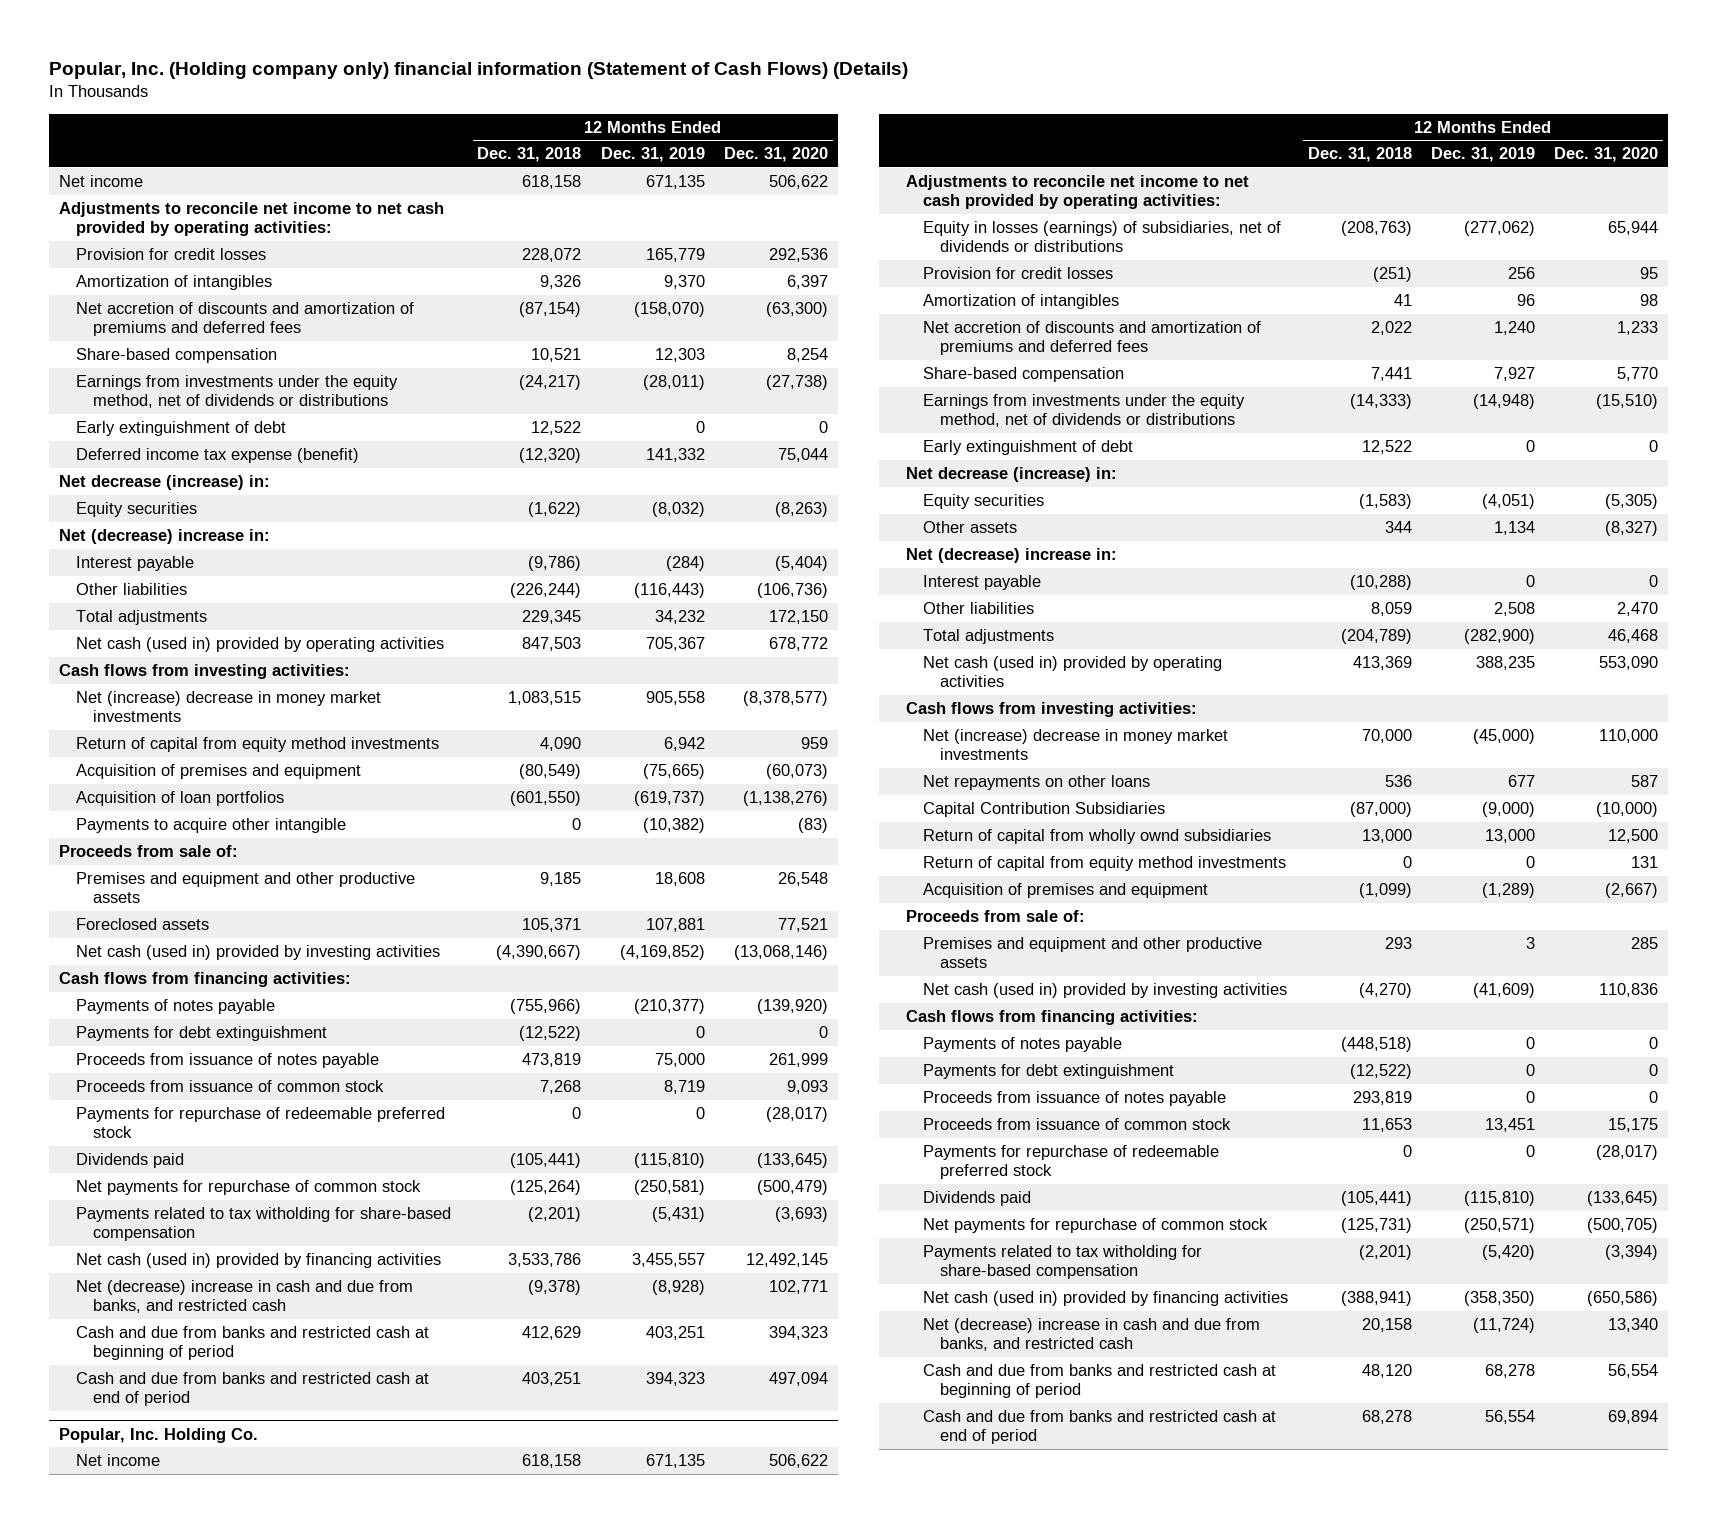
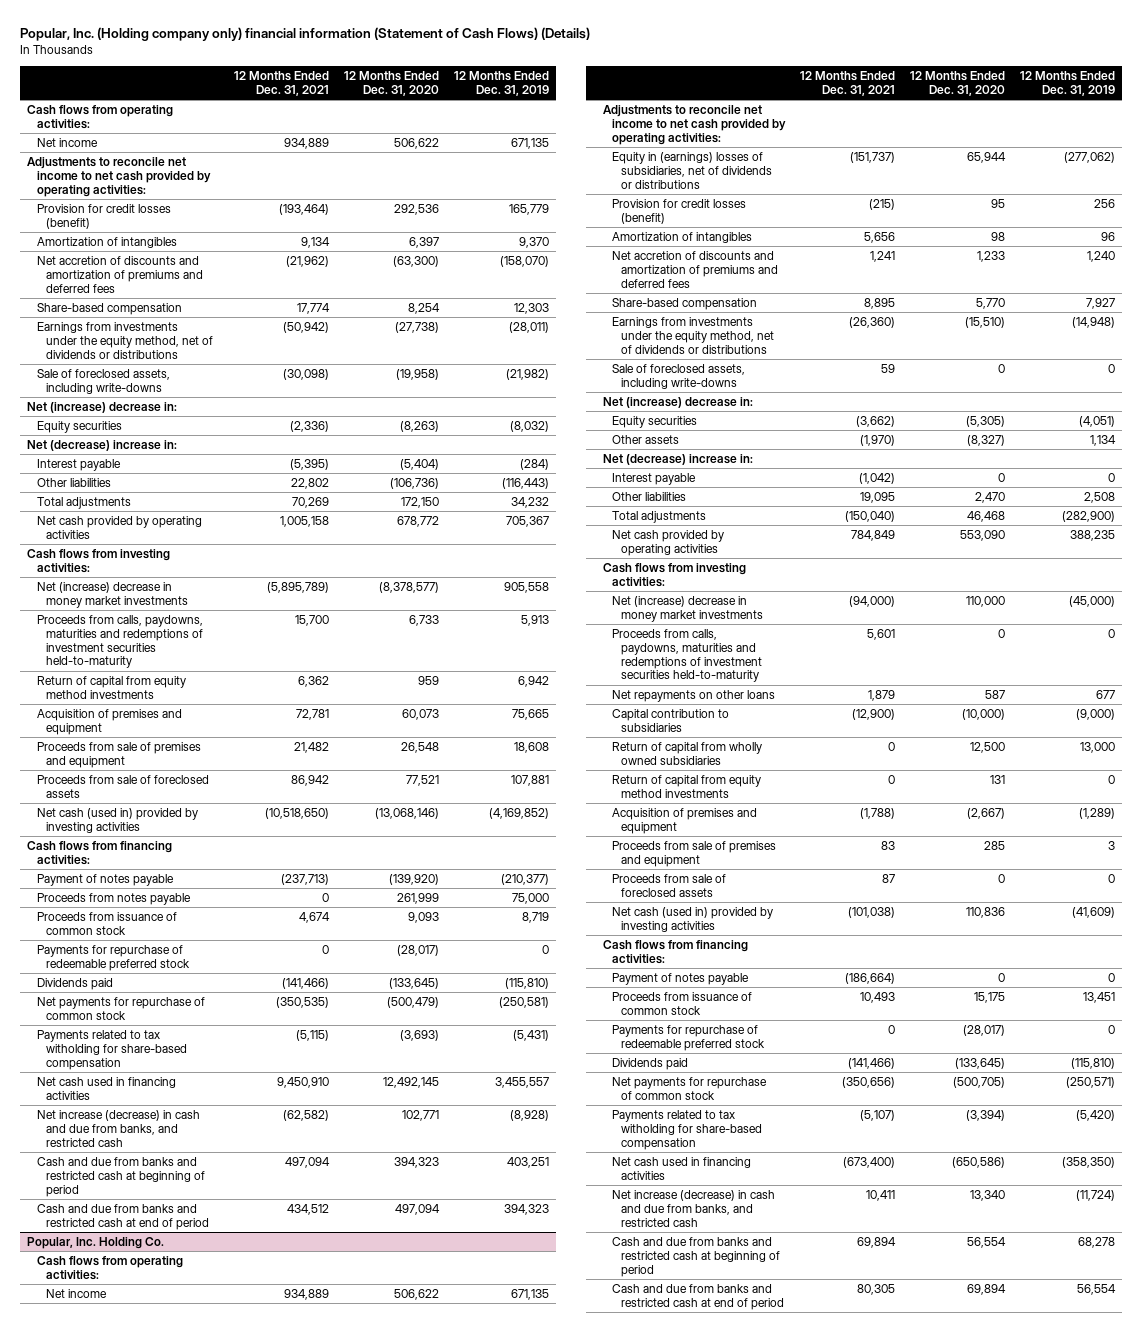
- | 12 Months Ended Dec. 31, 2018 | 12 Months Ended Dec. 31, 2019 | 12 Months Ended Dec. 31, 2020
+ | 12 Months Ended Dec. 31, 2021 | 12 Months Ended Dec. 31, 2020 | 12 Months Ended Dec. 31, 2019
+ Cash flows from operating activities:
- Provision for credit losses | 228,072 | 165,779 | 292,536
+ Provision for credit losses (benefit) | (193,464) | 292,536 | 165,779
- Early extinguishment of debt | 12,522 | 0 | 0
- Deferred income tax expense (benefit) | (12,320) | 141,332 | 75,044
- Net decrease (increase) in:
+ Sale of foreclosed assets, including write-downs | (30,098) | (19,958) | (21,982)
+ Net (increase) decrease in:
- Net cash (used in) provided by operating activities | 847,503 | 705,367 | 678,772
+ Net cash provided by operating activities | 1,005,158 | 678,772 | 705,367
+ Proceeds from calls, paydowns, maturities and redemptions of investment securities held-to-maturity | 15,700 | 6,733 | 5,913
- Acquisition of premises and equipment | (80,549) | (75,665) | (60,073)
- Acquisition of loan portfolios | (601,550) | (619,737) | (1,138,276)
- Payments to acquire other intangible | 0 | (10,382) | (83)
- Proceeds from sale of:
- Premises and equipment and other productive assets | 9,185 | 18,608 | 26,548
- Foreclosed assets | 105,371 | 107,881 | 77,521
+ Acquisition of premises and equipment | 72,781 | 60,073 | 75,665
+ Proceeds from sale of premises and equipment | 21,482 | 26,548 | 18,608
+ Proceeds from sale of foreclosed assets | 86,942 | 77,521 | 107,881
- Payments of notes payable | (755,966) | (210,377) | (139,920)
- Payments for debt extinguishment | (12,522) | 0 | 0
- Proceeds from issuance of notes payable | 473,819 | 75,000 | 261,999
+ Payment of notes payable | (237,713) | (139,920) | (210,377)
+ Proceeds from notes payable | 0 | 261,999 | 75,000
- Net cash (used in) provided by financing activities | 3,533,786 | 3,455,557 | 12,492,145
- Net (decrease) increase in cash and due from banks, and restricted cash | (9,378) | (8,928) | 102,771
+ Net cash used in financing activities | 9,450,910 | 12,492,145 | 3,455,557
+ Net increase (decrease) in cash and due from banks, and restricted cash | (62,582) | 102,771 | (8,928)
@ Popular, Inc. Holding Co.
+ Cash flows from operating activities:
- Equity in losses (earnings) of subsidiaries, net of dividends or distributions | (208,763) | (277,062) | 65,944
- Provision for credit losses | (251) | 256 | 95
+ Equity in (earnings) losses of subsidiaries, net of dividends or distributions | (151,737) | 65,944 | (277,062)
+ Provision for credit losses (benefit) | (215) | 95 | 256
- Early extinguishment of debt | 12,522 | 0 | 0
- Net decrease (increase) in:
+ Sale of foreclosed assets, including write-downs | 59 | 0 | 0
+ Net (increase) decrease in:
- Net cash (used in) provided by operating activities | 413,369 | 388,235 | 553,090
+ Net cash provided by operating activities | 784,849 | 553,090 | 388,235
+ Proceeds from calls, paydowns, maturities and redemptions of investment securities held-to-maturity | 5,601 | 0 | 0
- Capital Contribution Subsidiaries | (87,000) | (9,000) | (10,000)
- Return of capital from wholly ownd subsidiaries | 13,000 | 13,000 | 12,500
+ Capital contribution to subsidiaries | (12,900) | (10,000) | (9,000)
+ Return of capital from wholly owned subsidiaries | 0 | 12,500 | 13,000
- Proceeds from sale of:
- Premises and equipment and other productive assets | 293 | 3 | 285
+ Proceeds from sale of premises and equipment | 83 | 285 | 3
+ Proceeds from sale of foreclosed assets | 87 | 0 | 0
- Payments of notes payable | (448,518) | 0 | 0
- Payments for debt extinguishment | (12,522) | 0 | 0
- Proceeds from issuance of notes payable | 293,819 | 0 | 0
+ Payment of notes payable | (186,664) | 0 | 0
- Net cash (used in) provided by financing activities | (388,941) | (358,350) | (650,586)
- Net (decrease) increase in cash and due from banks, and restricted cash | 20,158 | (11,724) | 13,340
+ Net cash used in financing activities | (673,400) | (650,586) | (358,350)
+ Net increase (decrease) in cash and due from banks, and restricted cash | 10,411 | 13,340 | (11,724)

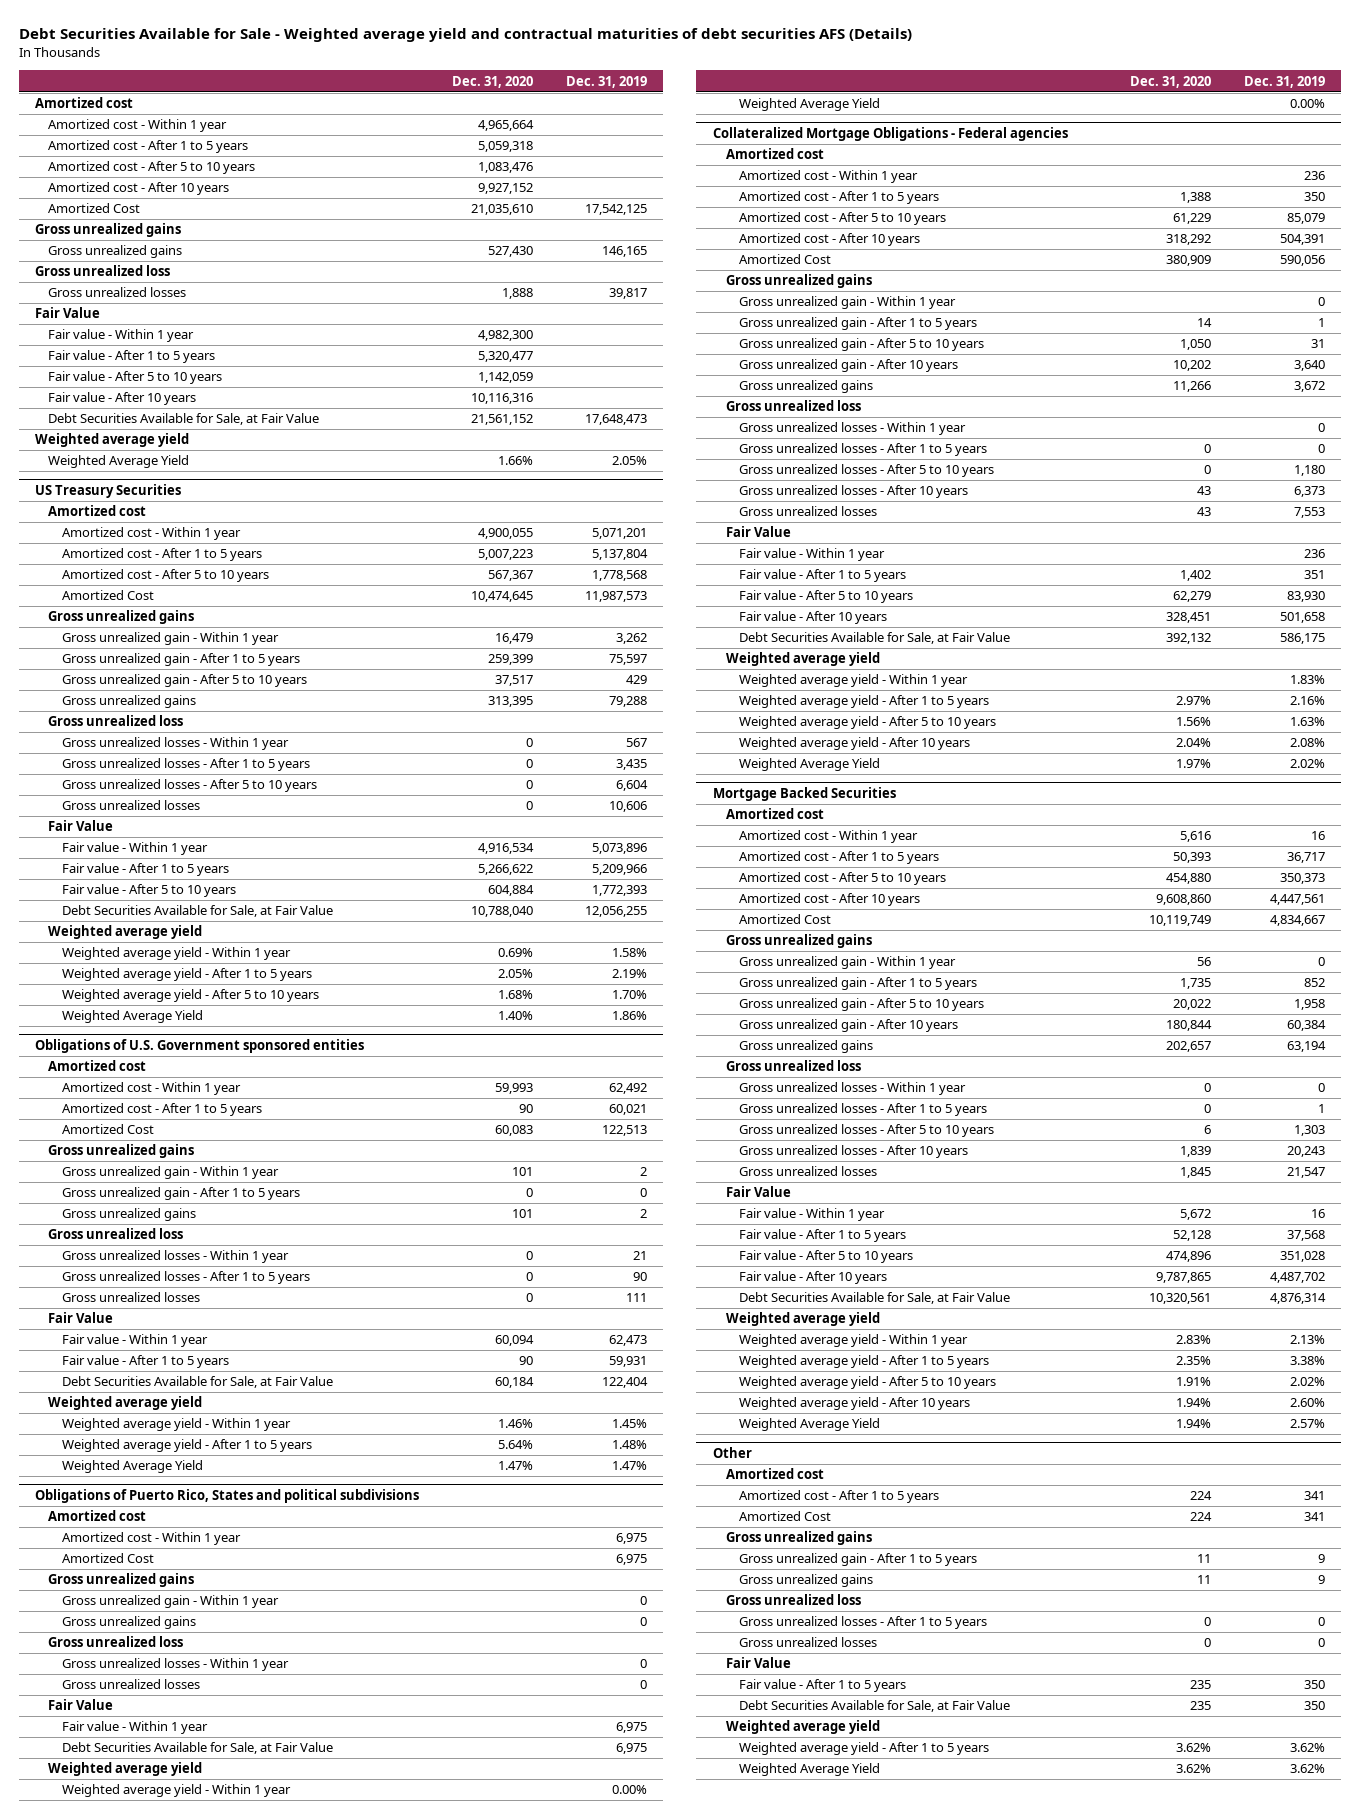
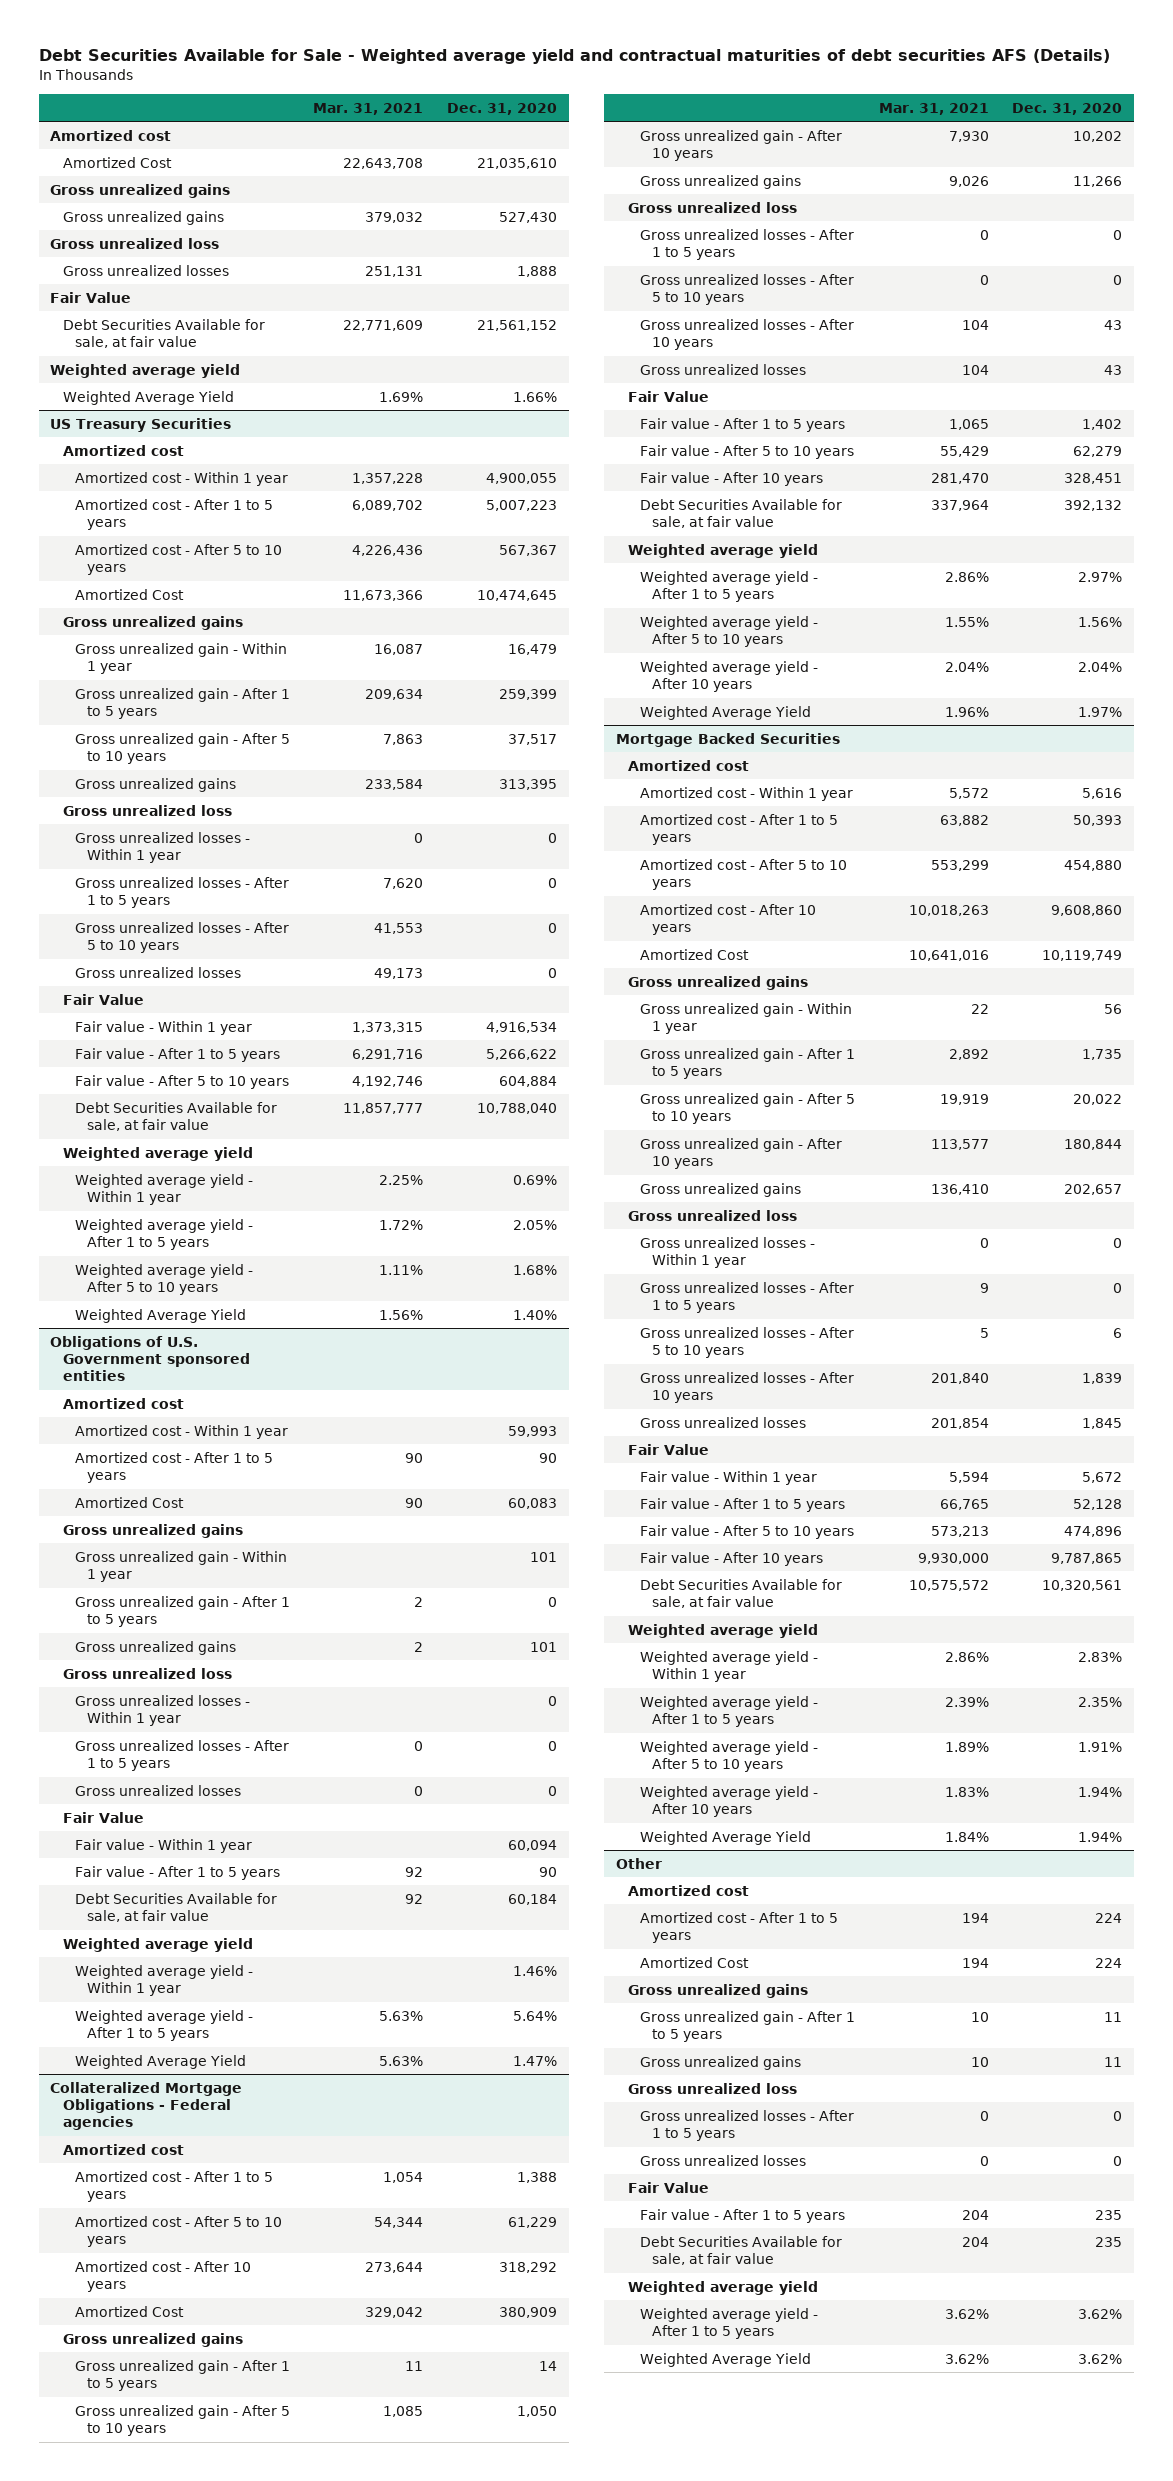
- | Dec. 31, 2020 | Dec. 31, 2019
+ | Mar. 31, 2021 | Dec. 31, 2020
- Amortized cost - Within 1 year | 4,965,664 |
- Amortized cost - After 1 to 5 years | 5,059,318 |
- Amortized cost - After 5 to 10 years | 1,083,476 |
- Amortized cost - After 10 years | 9,927,152 |
- Fair value - Within 1 year | 4,982,300 |
- Fair value - After 1 to 5 years | 5,320,477 |
- Fair value - After 5 to 10 years | 1,142,059 |
- Fair value - After 10 years | 10,116,316 |
- Debt Securities Available for Sale, at Fair Value | 21,561,152 | 17,648,473
+ Debt Securities Available for sale, at fair value | 22,771,609 | 21,561,152
@ US Treasury Securities
- Debt Securities Available for Sale, at Fair Value | 10,788,040 | 12,056,255
+ Debt Securities Available for sale, at fair value | 11,857,777 | 10,788,040
@ Obligations of U.S. Government sponsored entities
- Debt Securities Available for Sale, at Fair Value | 60,184 | 122,404
+ Debt Securities Available for sale, at fair value | 92 | 60,184
- Obligations of Puerto Rico, States and political subdivisions
- Amortized cost
- Amortized cost - Within 1 year | | 6,975
- Amortized Cost | | 6,975
- Gross unrealized gains
- Gross unrealized gain - Within 1 year | | 0
- Gross unrealized gains | | 0
- Gross unrealized loss
- Gross unrealized losses - Within 1 year | | 0
- Gross unrealized losses | | 0
- Fair Value
- Fair value - Within 1 year | | 6,975
- Debt Securities Available for Sale, at Fair Value | | 6,975
- Weighted average yield
- Weighted average yield - Within 1 year | | 0.00%
- Weighted Average Yield | | 0.00%
@ Collateralized Mortgage Obligations - Federal agencies
- Amortized cost - Within 1 year | | 236
- Gross unrealized gain - Within 1 year | | 0
- Gross unrealized losses - Within 1 year | | 0
- Fair value - Within 1 year | | 236
- Debt Securities Available for Sale, at Fair Value | 392,132 | 586,175
+ Debt Securities Available for sale, at fair value | 337,964 | 392,132
- Weighted average yield - Within 1 year | | 1.83%
@ Mortgage Backed Securities
- Debt Securities Available for Sale, at Fair Value | 10,320,561 | 4,876,314
+ Debt Securities Available for sale, at fair value | 10,575,572 | 10,320,561
@ Other
- Debt Securities Available for Sale, at Fair Value | 235 | 350
+ Debt Securities Available for sale, at fair value | 204 | 235

